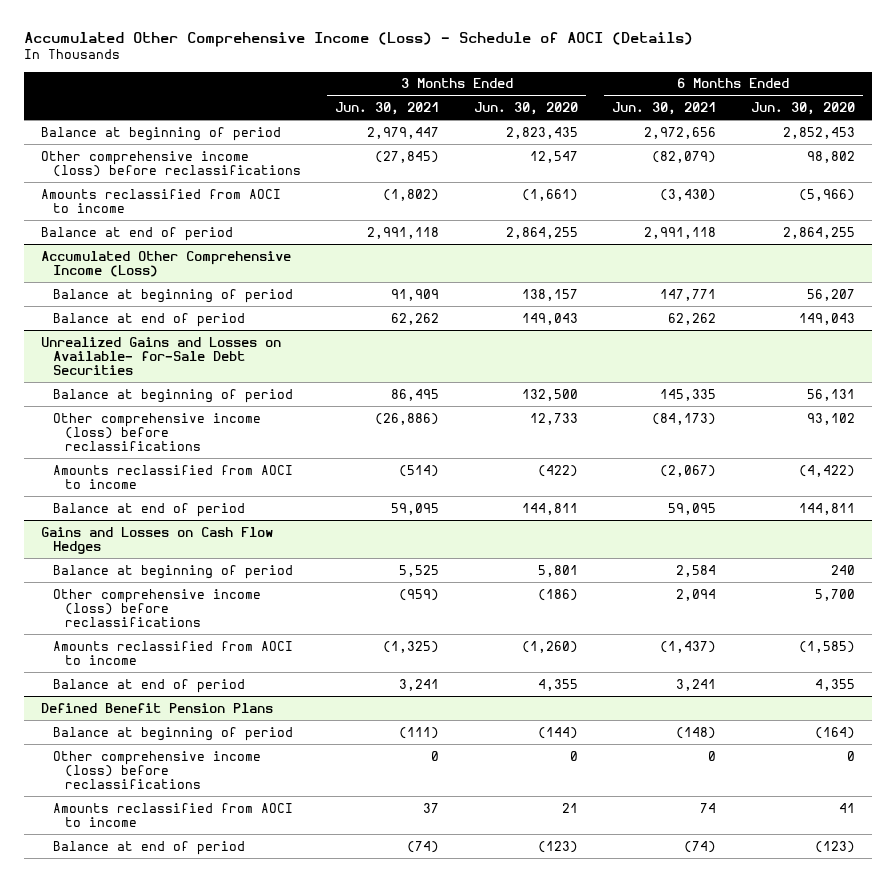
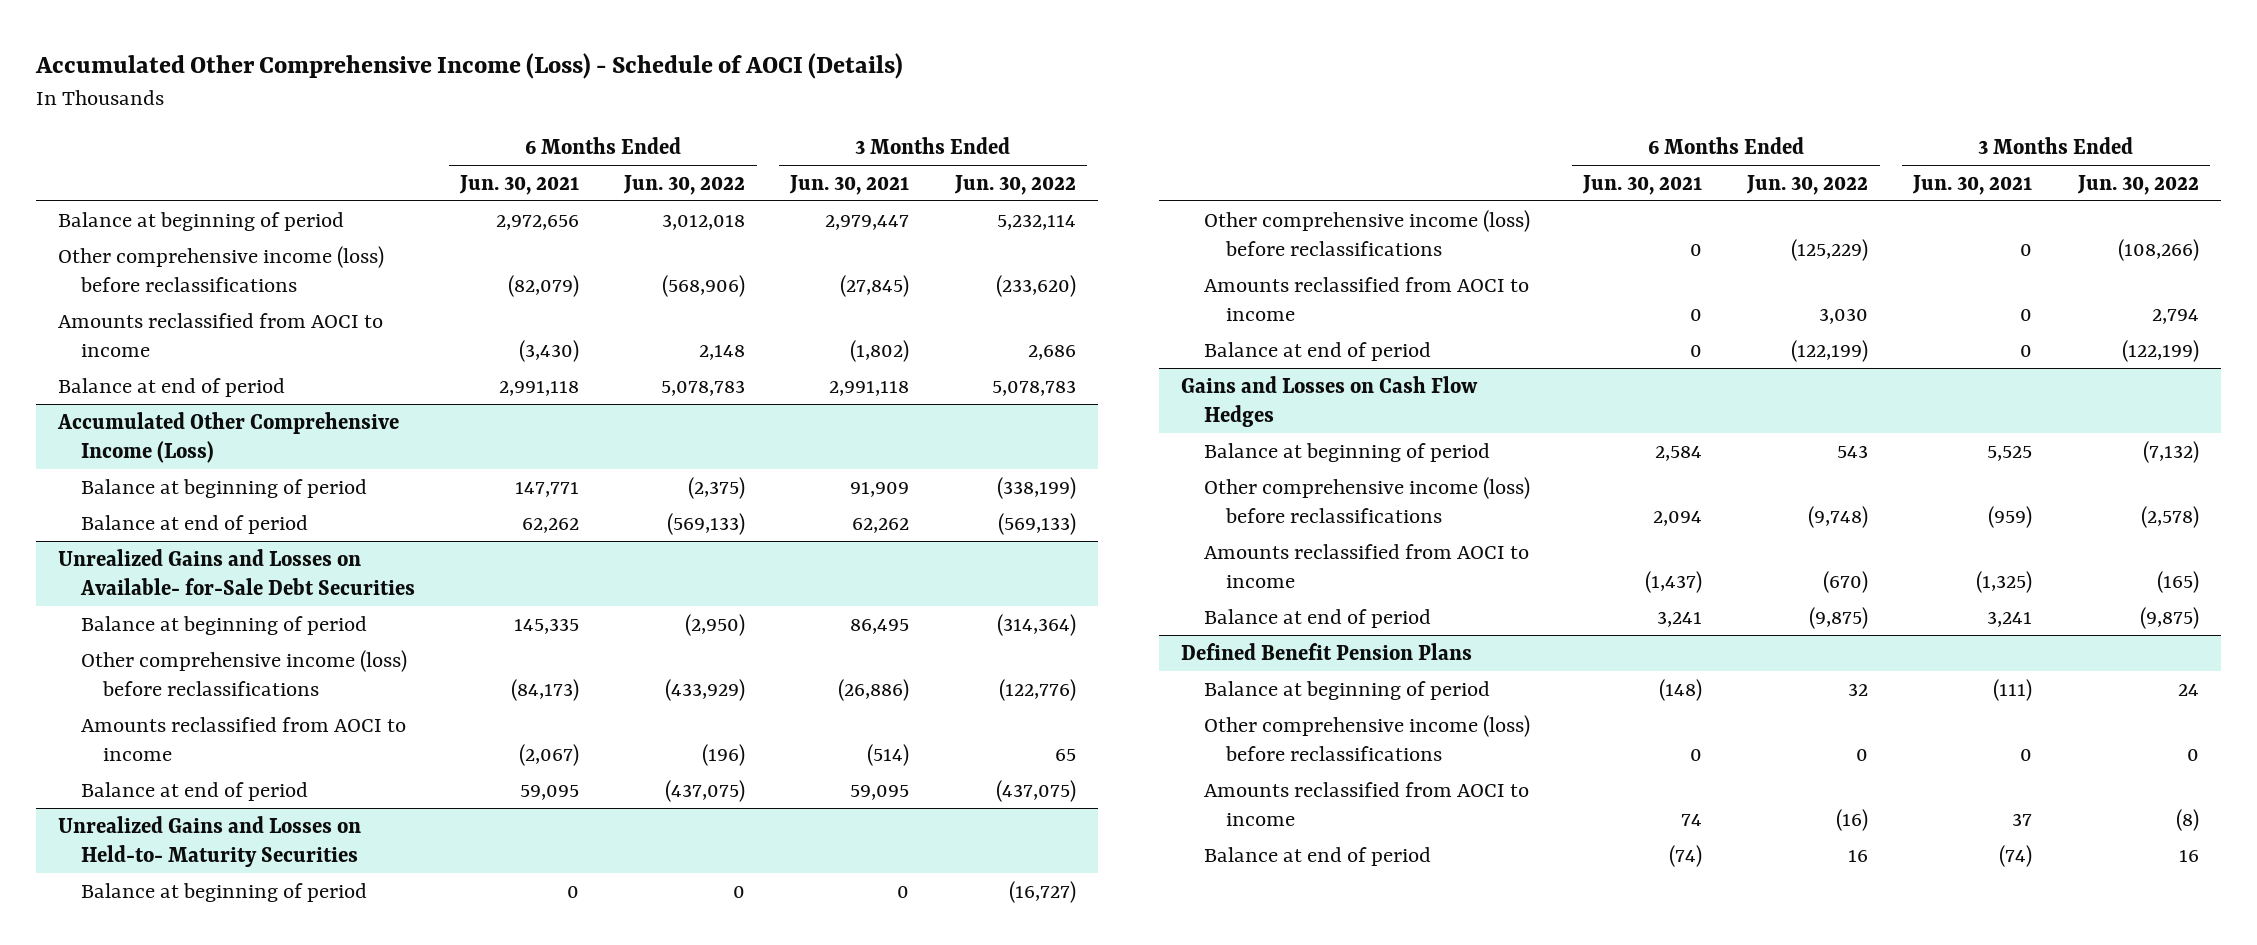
- | 3 Months Ended Jun. 30, 2021 | 3 Months Ended Jun. 30, 2020 | 6 Months Ended Jun. 30, 2021 | 6 Months Ended Jun. 30, 2020
+ | 6 Months Ended Jun. 30, 2021 | 6 Months Ended Jun. 30, 2022 | 3 Months Ended Jun. 30, 2021 | 3 Months Ended Jun. 30, 2022
+ Unrealized Gains and Losses on Held-to- Maturity Securities
+ Balance at beginning of period | 0 | 0 | 0 | (16,727)
+ Other comprehensive income (loss) before reclassifications | 0 | (125,229) | 0 | (108,266)
+ Amounts reclassified from AOCI to income | 0 | 3,030 | 0 | 2,794
+ Balance at end of period | 0 | (122,199) | 0 | (122,199)

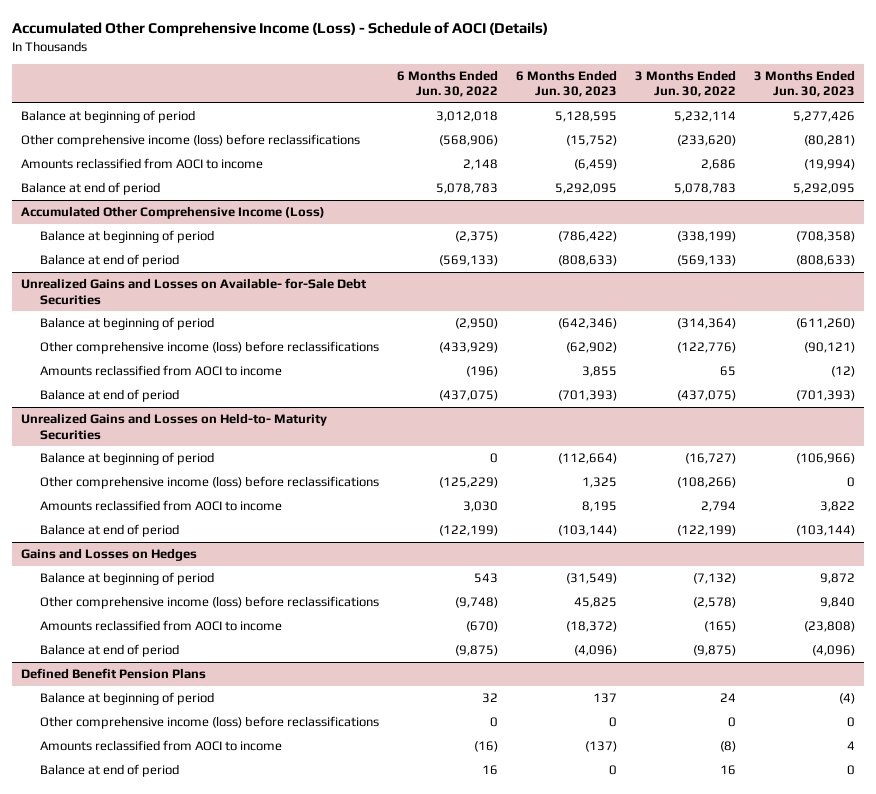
- | 6 Months Ended Jun. 30, 2021 | 6 Months Ended Jun. 30, 2022 | 3 Months Ended Jun. 30, 2021 | 3 Months Ended Jun. 30, 2022
+ | 6 Months Ended Jun. 30, 2022 | 6 Months Ended Jun. 30, 2023 | 3 Months Ended Jun. 30, 2022 | 3 Months Ended Jun. 30, 2023
- Gains and Losses on Cash Flow Hedges
+ Gains and Losses on Hedges

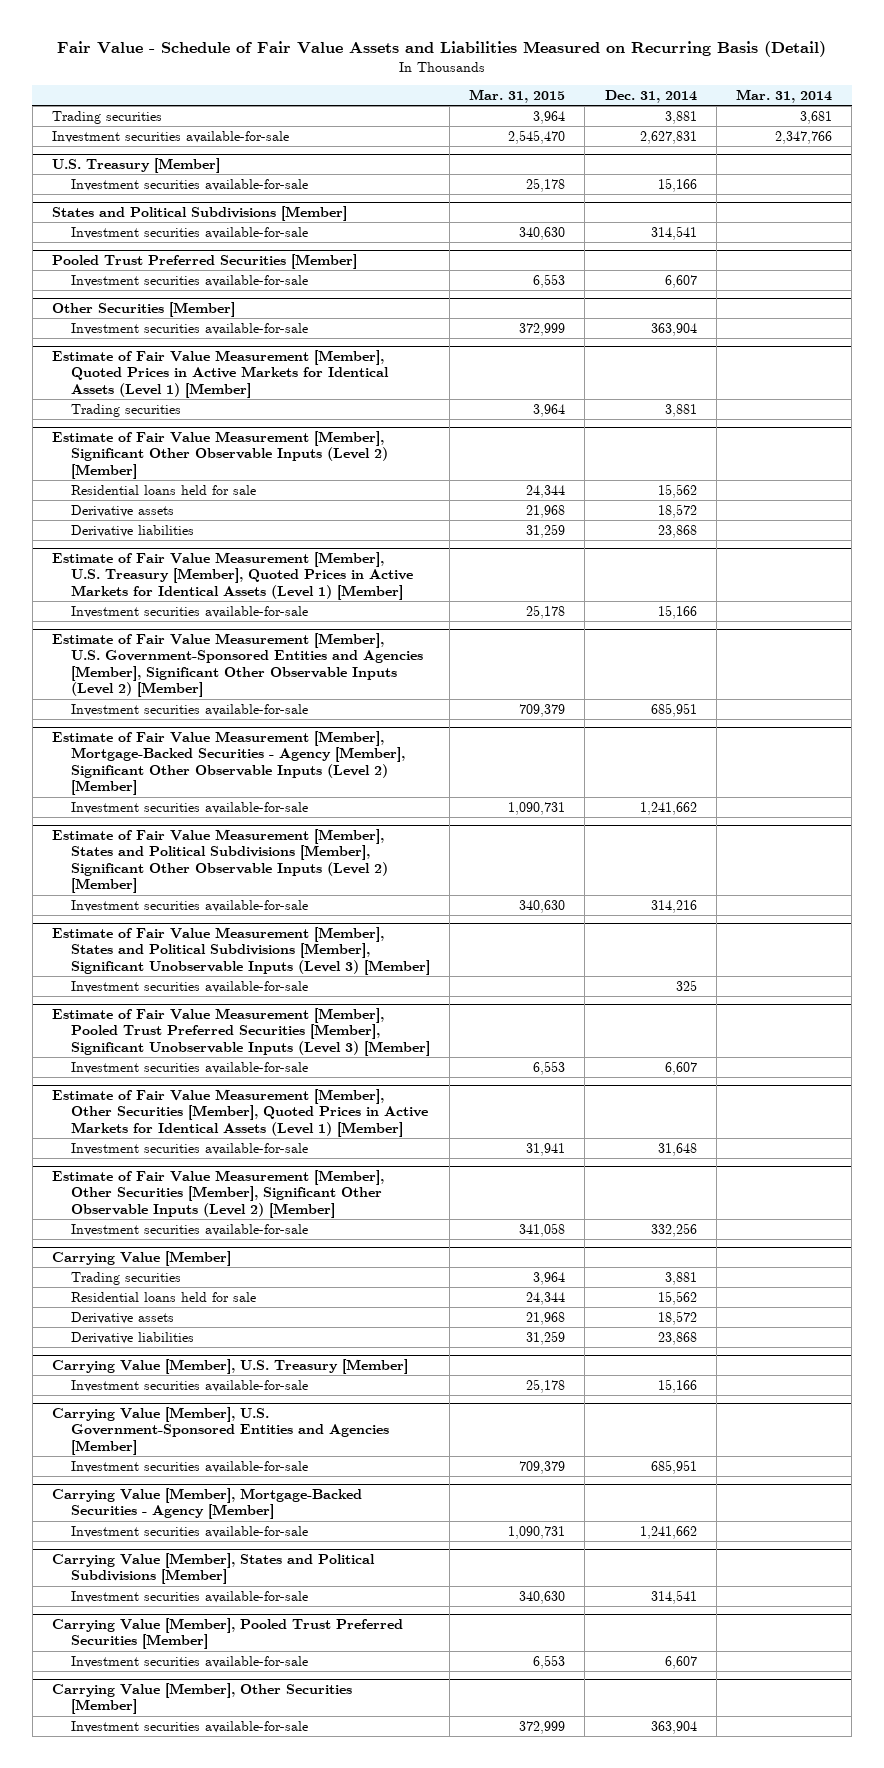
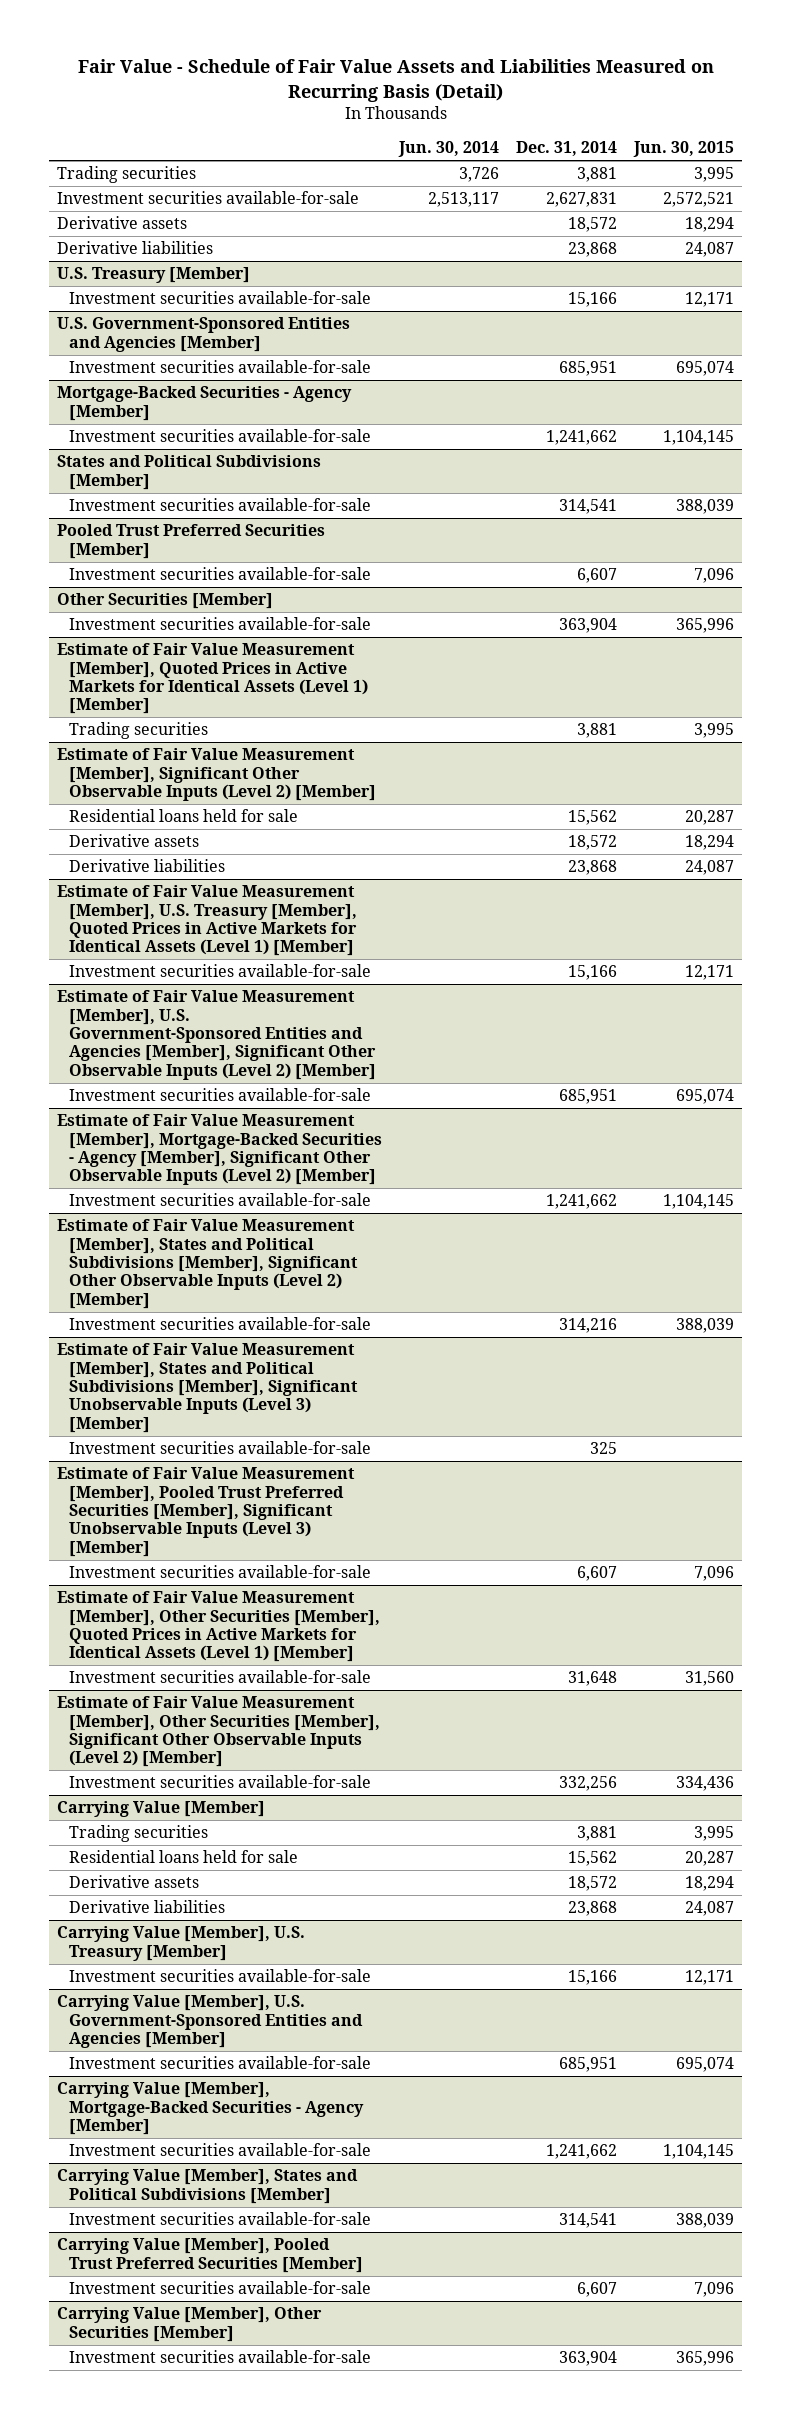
- | Mar. 31, 2015 | Dec. 31, 2014 | Mar. 31, 2014
+ | Jun. 30, 2014 | Dec. 31, 2014 | Jun. 30, 2015
+ Derivative assets | | 18,572 | 18,294
+ Derivative liabilities | | 23,868 | 24,087
+ U.S. Government-Sponsored Entities and Agencies [Member]
+ Investment securities available-for-sale | | 685,951 | 695,074
+ Mortgage-Backed Securities - Agency [Member]
+ Investment securities available-for-sale | | 1,241,662 | 1,104,145

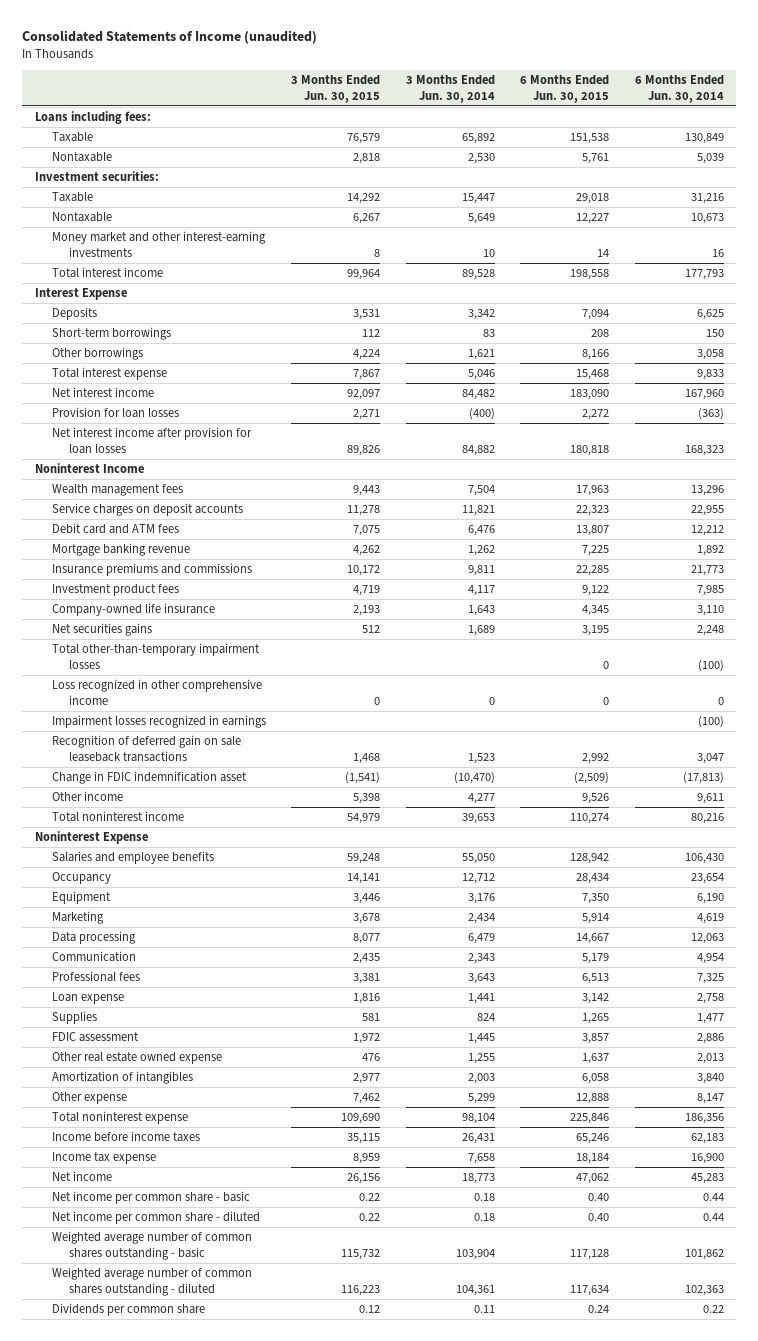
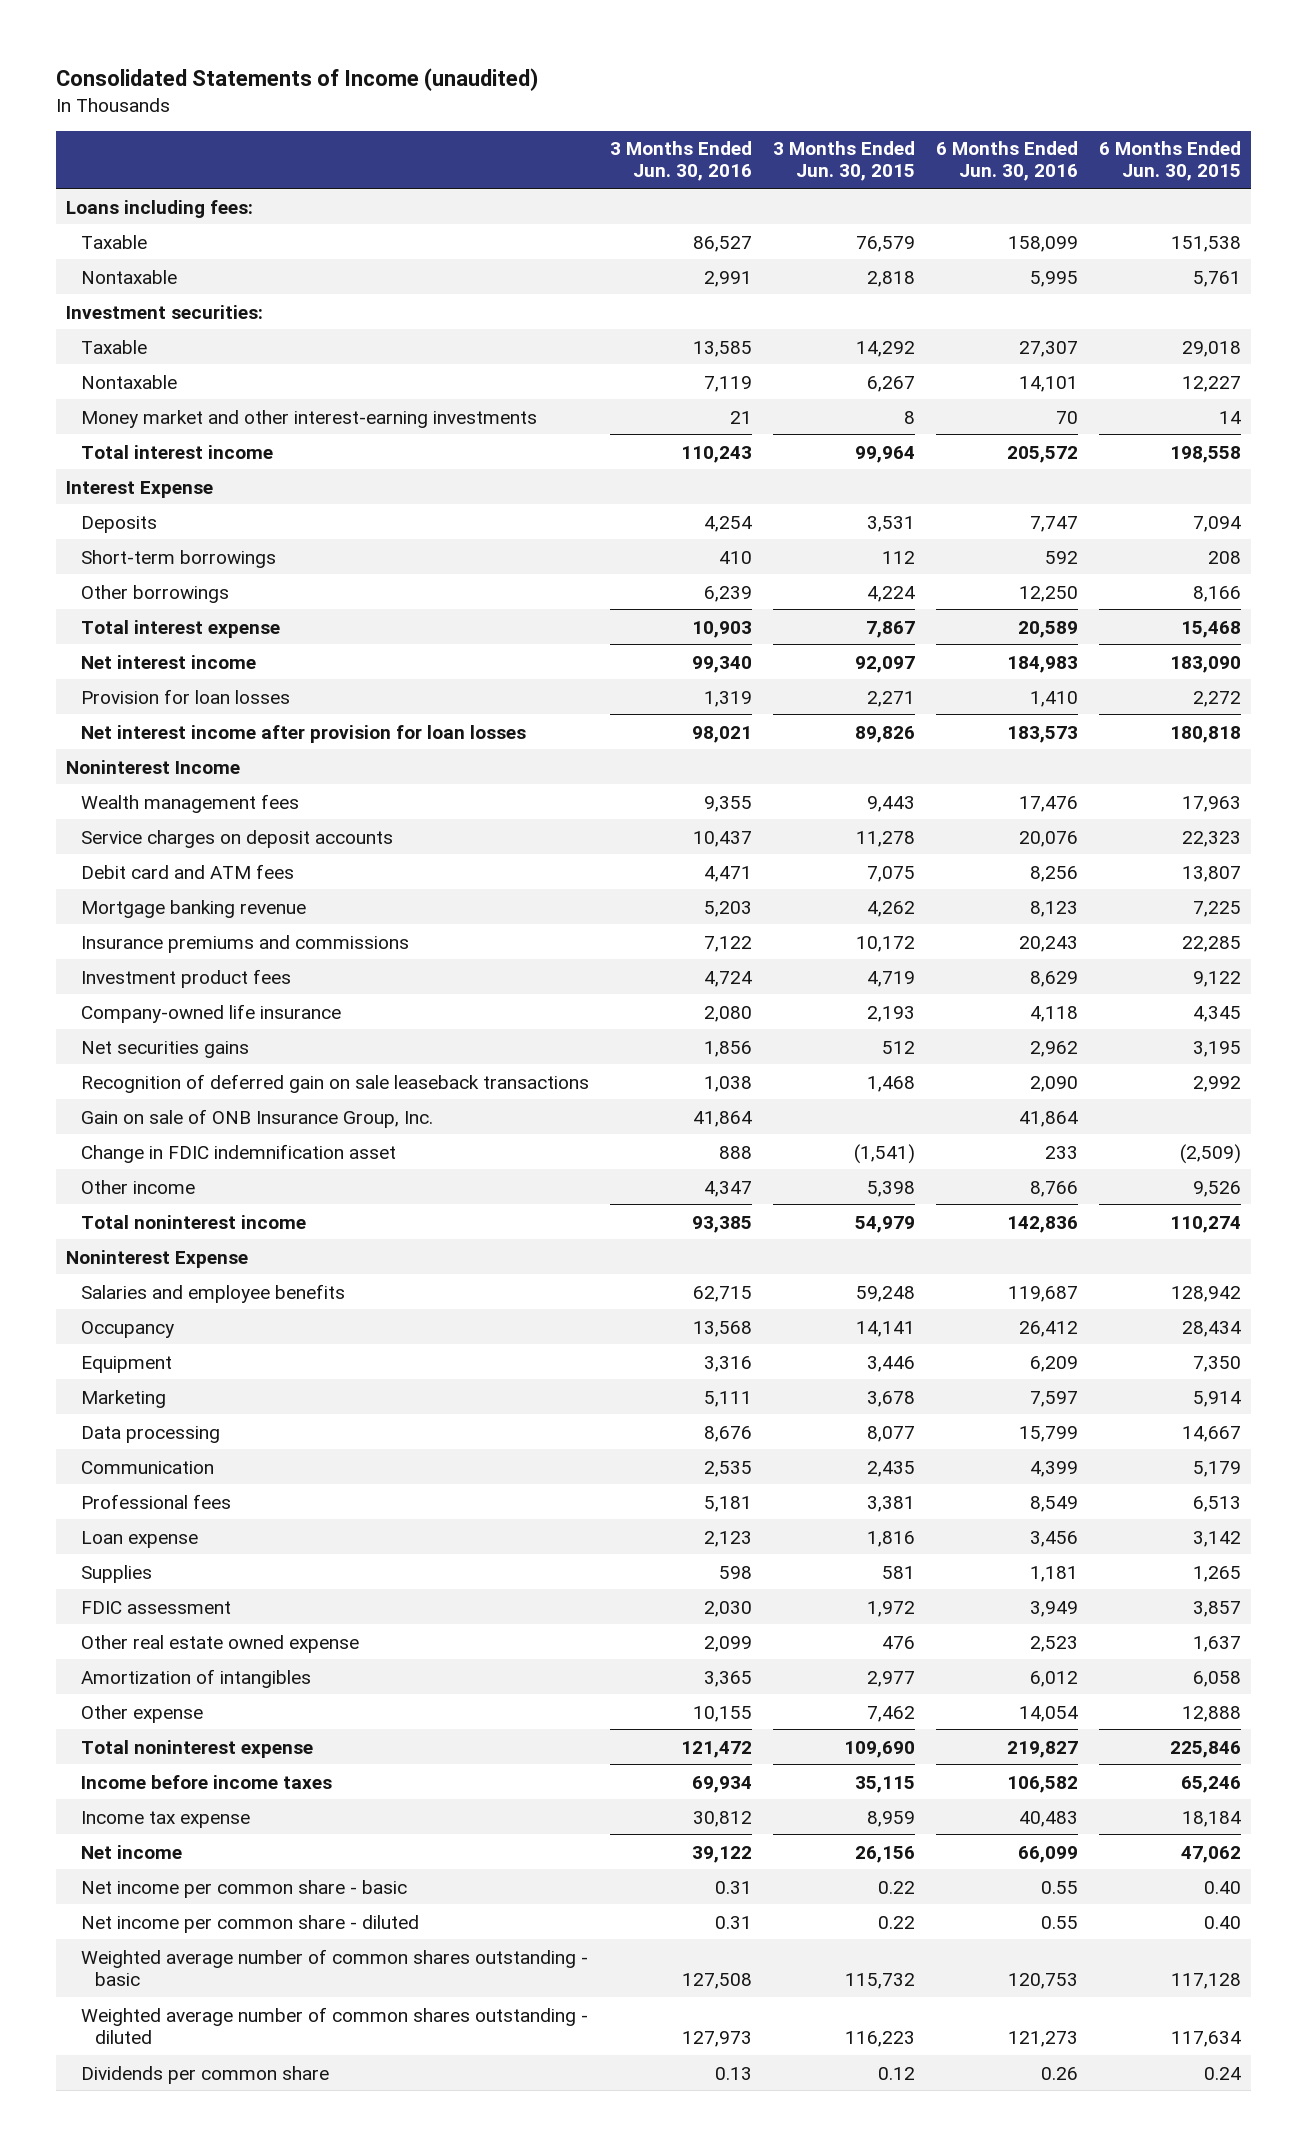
- | 3 Months Ended Jun. 30, 2015 | 3 Months Ended Jun. 30, 2014 | 6 Months Ended Jun. 30, 2015 | 6 Months Ended Jun. 30, 2014
+ | 3 Months Ended Jun. 30, 2016 | 3 Months Ended Jun. 30, 2015 | 6 Months Ended Jun. 30, 2016 | 6 Months Ended Jun. 30, 2015
- Total other-than-temporary impairment losses | | | 0 | (100)
- Loss recognized in other comprehensive income | 0 | 0 | 0 | 0
- Impairment losses recognized in earnings | | | | (100)
+ Gain on sale of ONB Insurance Group, Inc. | 41,864 | | 41,864 |

